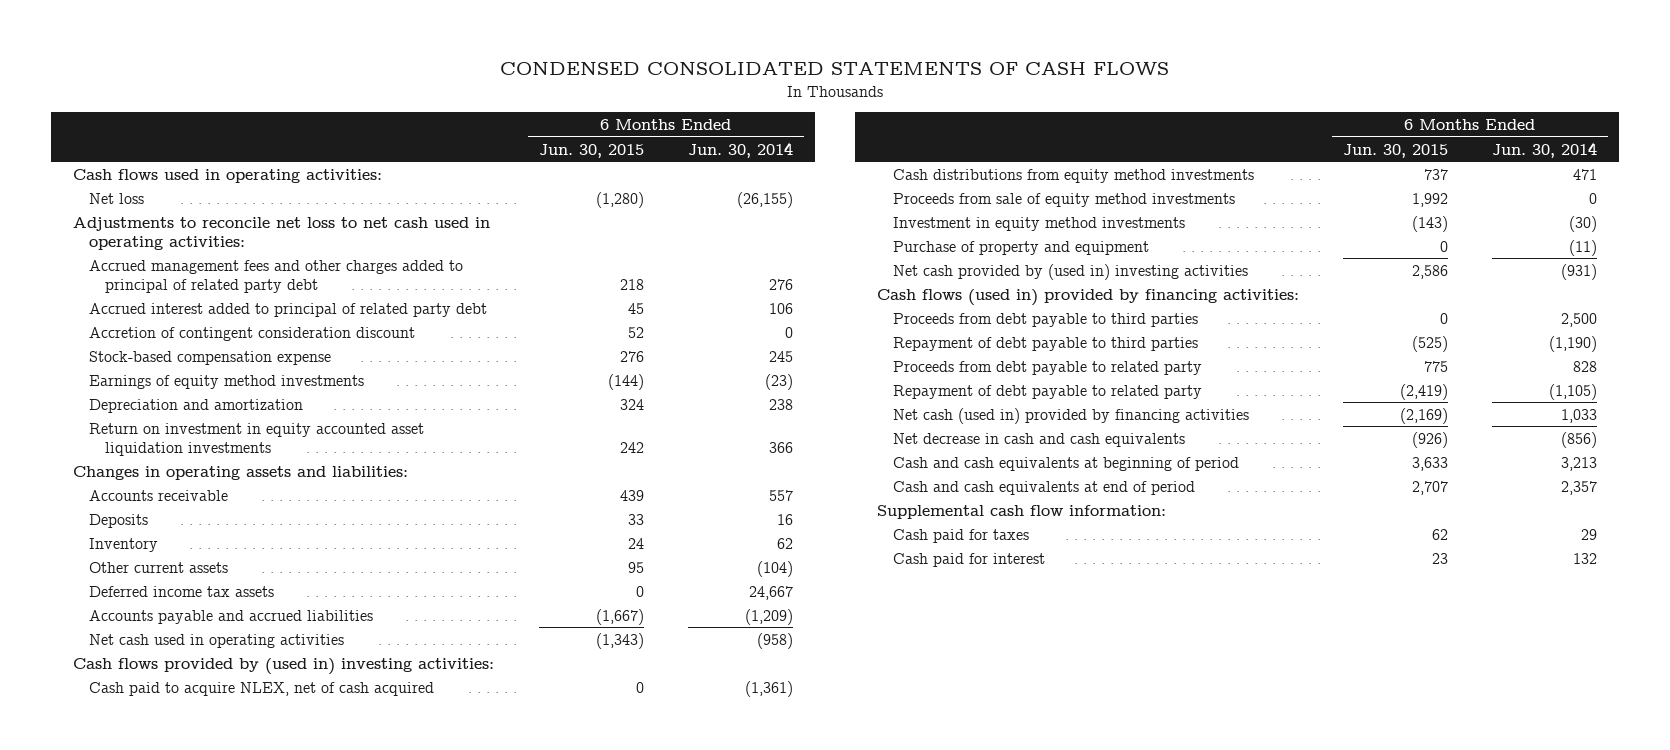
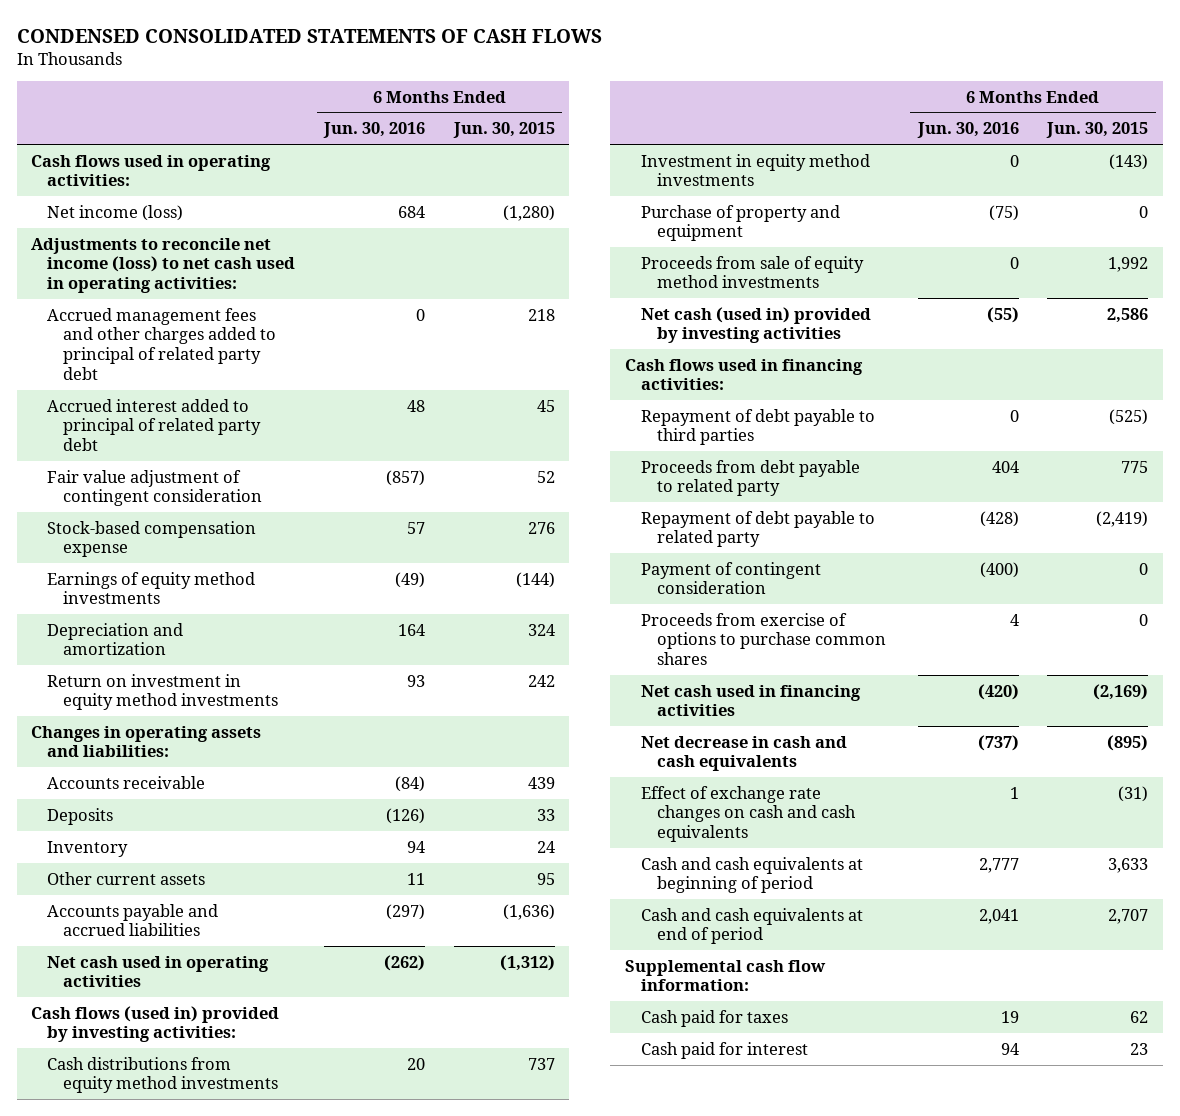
- | 6 Months Ended Jun. 30, 2015 | 6 Months Ended Jun. 30, 2014
+ | 6 Months Ended Jun. 30, 2016 | 6 Months Ended Jun. 30, 2015
- Net loss | (1,280) | (26,155)
- Adjustments to reconcile net loss to net cash used in operating activities:
+ Net income (loss) | 684 | (1,280)
+ Adjustments to reconcile net income (loss) to net cash used in operating activities:
- Accretion of contingent consideration discount | 52 | 0
+ Fair value adjustment of contingent consideration | (857) | 52
- Return on investment in equity accounted asset liquidation investments | 242 | 366
+ Return on investment in equity method investments | 93 | 242
- Deferred income tax assets | 0 | 24,667
- Accounts payable and accrued liabilities | (1,667) | (1,209)
- Net cash used in operating activities | (1,343) | (958)
- Cash flows provided by (used in) investing activities:
- Cash paid to acquire NLEX, net of cash acquired | 0 | (1,361)
+ Accounts payable and accrued liabilities | (297) | (1,636)
+ Net cash used in operating activities | (262) | (1,312)
+ Cash flows (used in) provided by investing activities:
- Net cash provided by (used in) investing activities | 2,586 | (931)
- Cash flows (used in) provided by financing activities:
- Proceeds from debt payable to third parties | 0 | 2,500
moved down: Proceeds from sale of equity method investments | 0 | 1,992
+ Net cash (used in) provided by investing activities | (55) | 2,586
+ Cash flows used in financing activities:
- Net cash (used in) provided by financing activities | (2,169) | 1,033
- Net decrease in cash and cash equivalents | (926) | (856)
+ Payment of contingent consideration | (400) | 0
+ Proceeds from exercise of options to purchase common shares | 4 | 0
+ Net cash used in financing activities | (420) | (2,169)
+ Net decrease in cash and cash equivalents | (737) | (895)
+ Effect of exchange rate changes on cash and cash equivalents | 1 | (31)

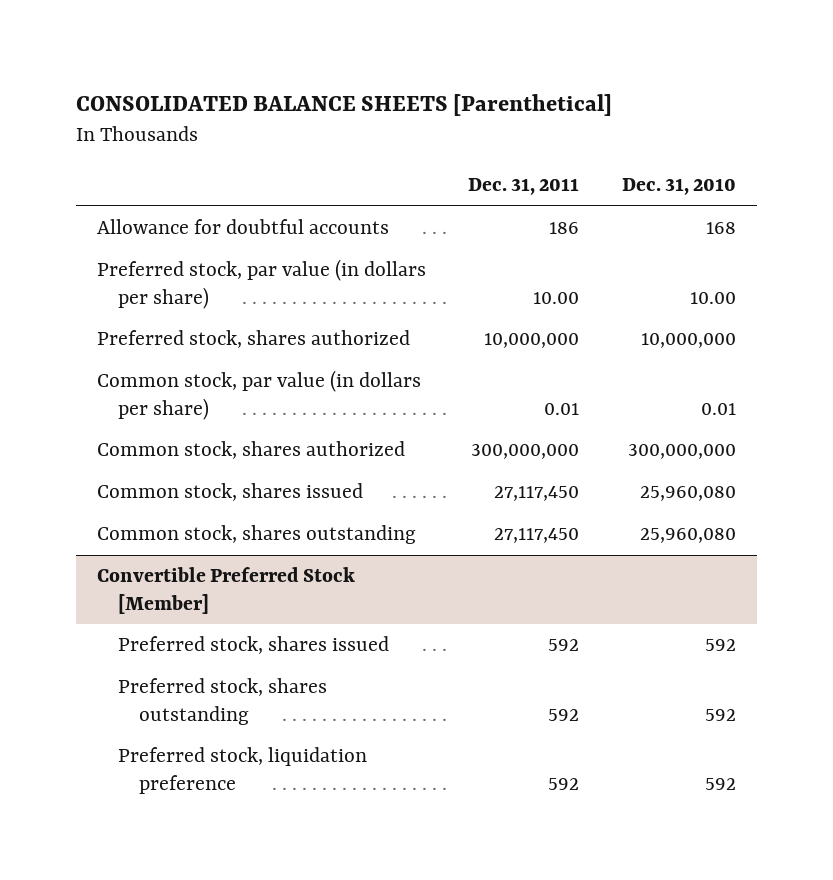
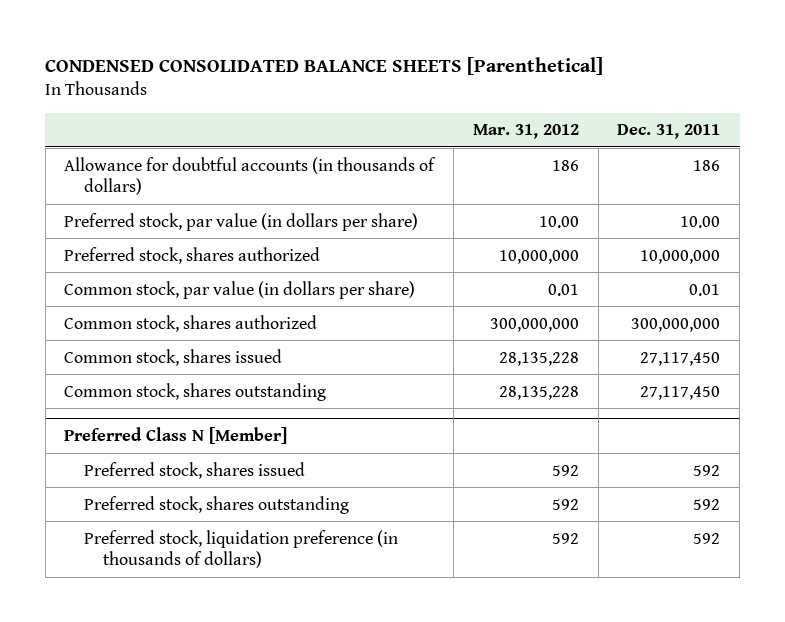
- CONSOLIDATED BALANCE SHEETS [Parenthetical]
+ CONDENSED CONSOLIDATED BALANCE SHEETS [Parenthetical]
- | Dec. 31, 2011 | Dec. 31, 2010
+ | Mar. 31, 2012 | Dec. 31, 2011
- Allowance for doubtful accounts | 186 | 168
+ Allowance for doubtful accounts (in thousands of dollars) | 186 | 186
- Convertible Preferred Stock [Member]
+ Preferred Class N [Member]
- Preferred stock, liquidation preference | 592 | 592
+ Preferred stock, liquidation preference (in thousands of dollars) | 592 | 592

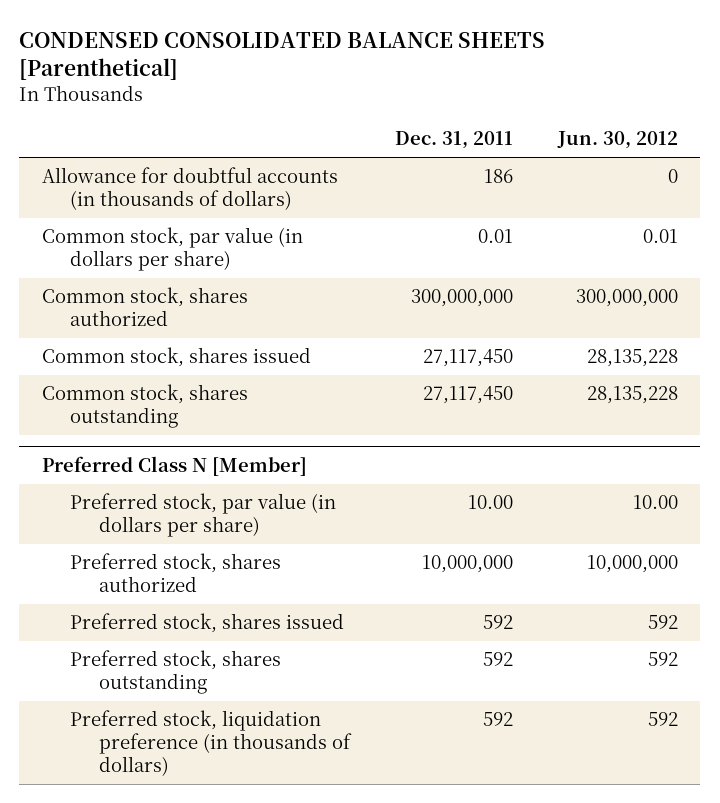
- | Mar. 31, 2012 | Dec. 31, 2011
+ | Dec. 31, 2011 | Jun. 30, 2012
- Preferred stock, par value (in dollars per share) | 10.00 | 10.00
- Preferred stock, shares authorized | 10,000,000 | 10,000,000
@ Preferred Class N [Member]
+ Preferred stock, par value (in dollars per share) | 10.00 | 10.00
+ Preferred stock, shares authorized | 10,000,000 | 10,000,000

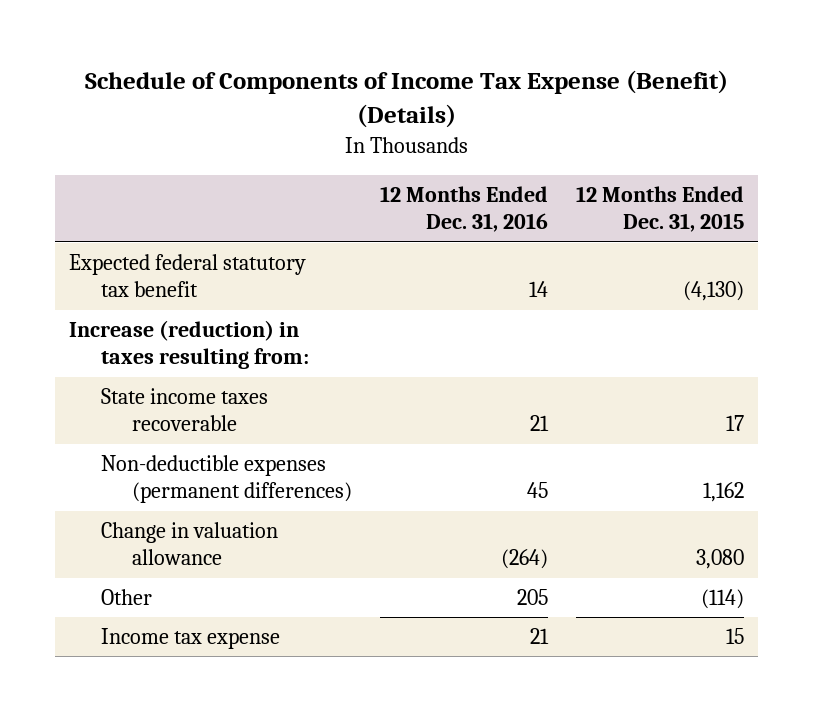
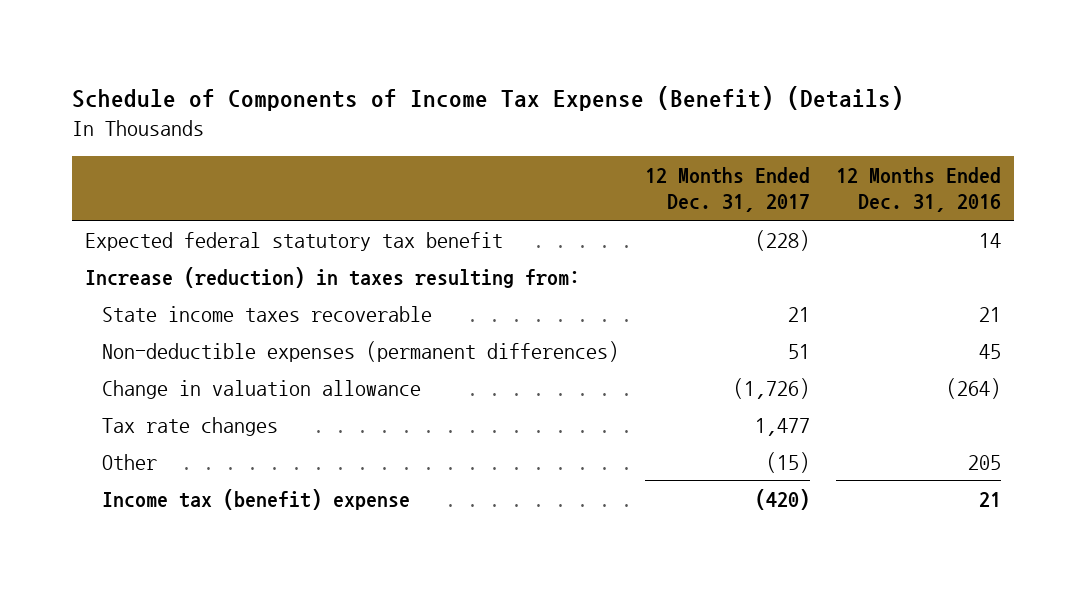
- | 12 Months Ended Dec. 31, 2016 | 12 Months Ended Dec. 31, 2015
+ | 12 Months Ended Dec. 31, 2017 | 12 Months Ended Dec. 31, 2016
+ Tax rate changes | 1,477 |
- Income tax expense | 21 | 15
+ Income tax (benefit) expense | (420) | 21

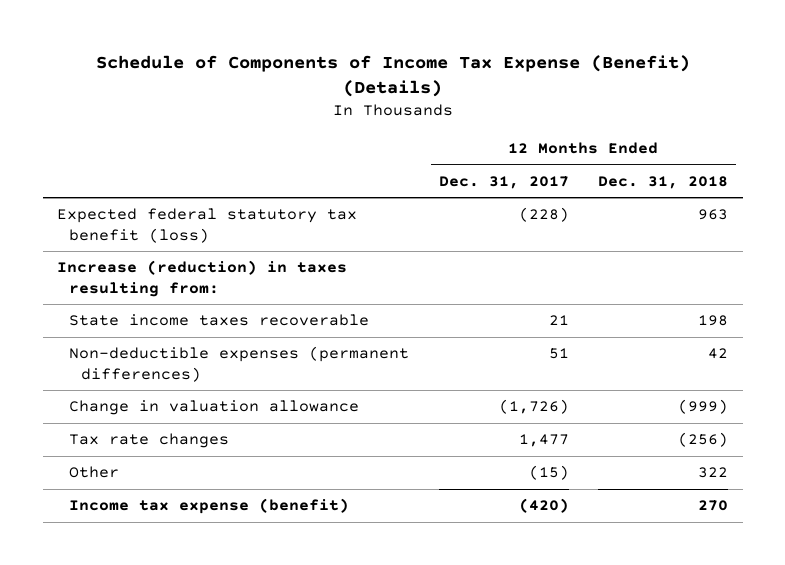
- | 12 Months Ended Dec. 31, 2017 | 12 Months Ended Dec. 31, 2016
+ | 12 Months Ended Dec. 31, 2017 | 12 Months Ended Dec. 31, 2018
- Expected federal statutory tax benefit | (228) | 14
+ Expected federal statutory tax benefit (loss) | (228) | 963
- Income tax (benefit) expense | (420) | 21
+ Income tax expense (benefit) | (420) | 270

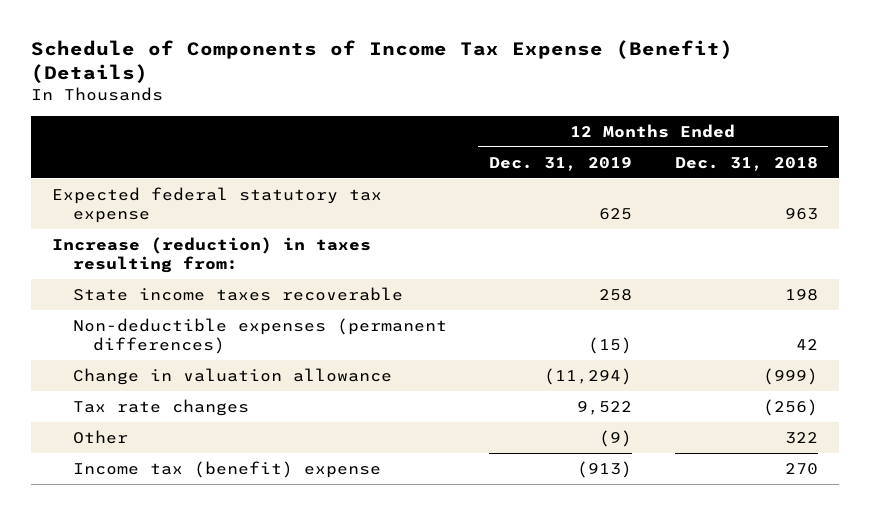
- | 12 Months Ended Dec. 31, 2017 | 12 Months Ended Dec. 31, 2018
+ | 12 Months Ended Dec. 31, 2019 | 12 Months Ended Dec. 31, 2018
- Expected federal statutory tax benefit (loss) | (228) | 963
+ Expected federal statutory tax expense | 625 | 963
- Income tax expense (benefit) | (420) | 270
+ Income tax (benefit) expense | (913) | 270

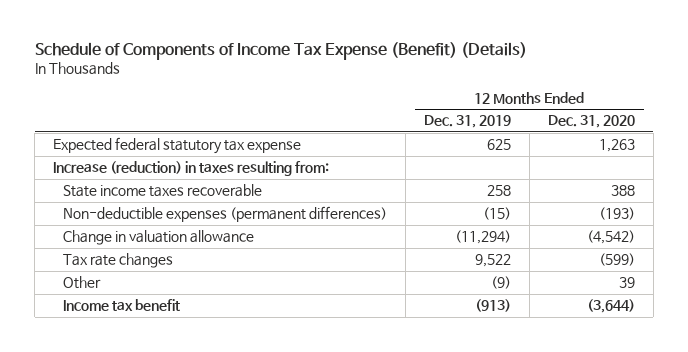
- | 12 Months Ended Dec. 31, 2019 | 12 Months Ended Dec. 31, 2018
+ | 12 Months Ended Dec. 31, 2019 | 12 Months Ended Dec. 31, 2020
- Income tax (benefit) expense | (913) | 270
+ Income tax benefit | (913) | (3,644)

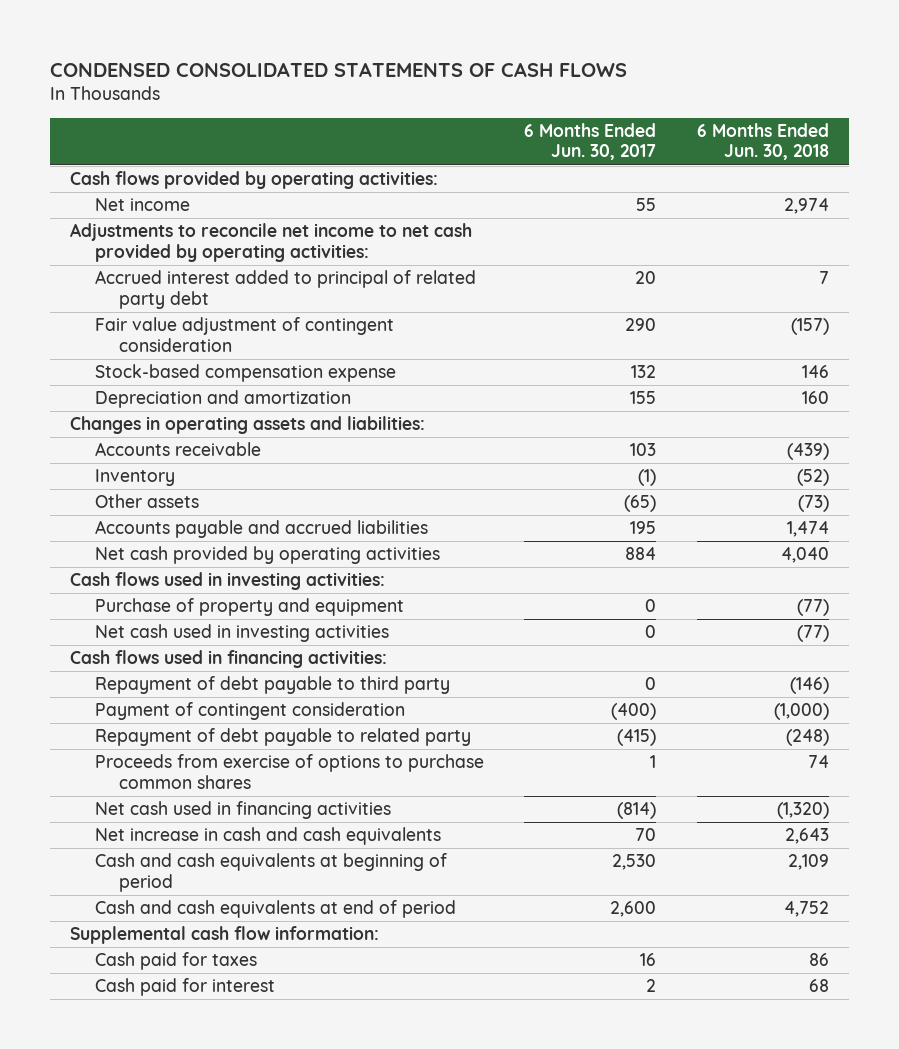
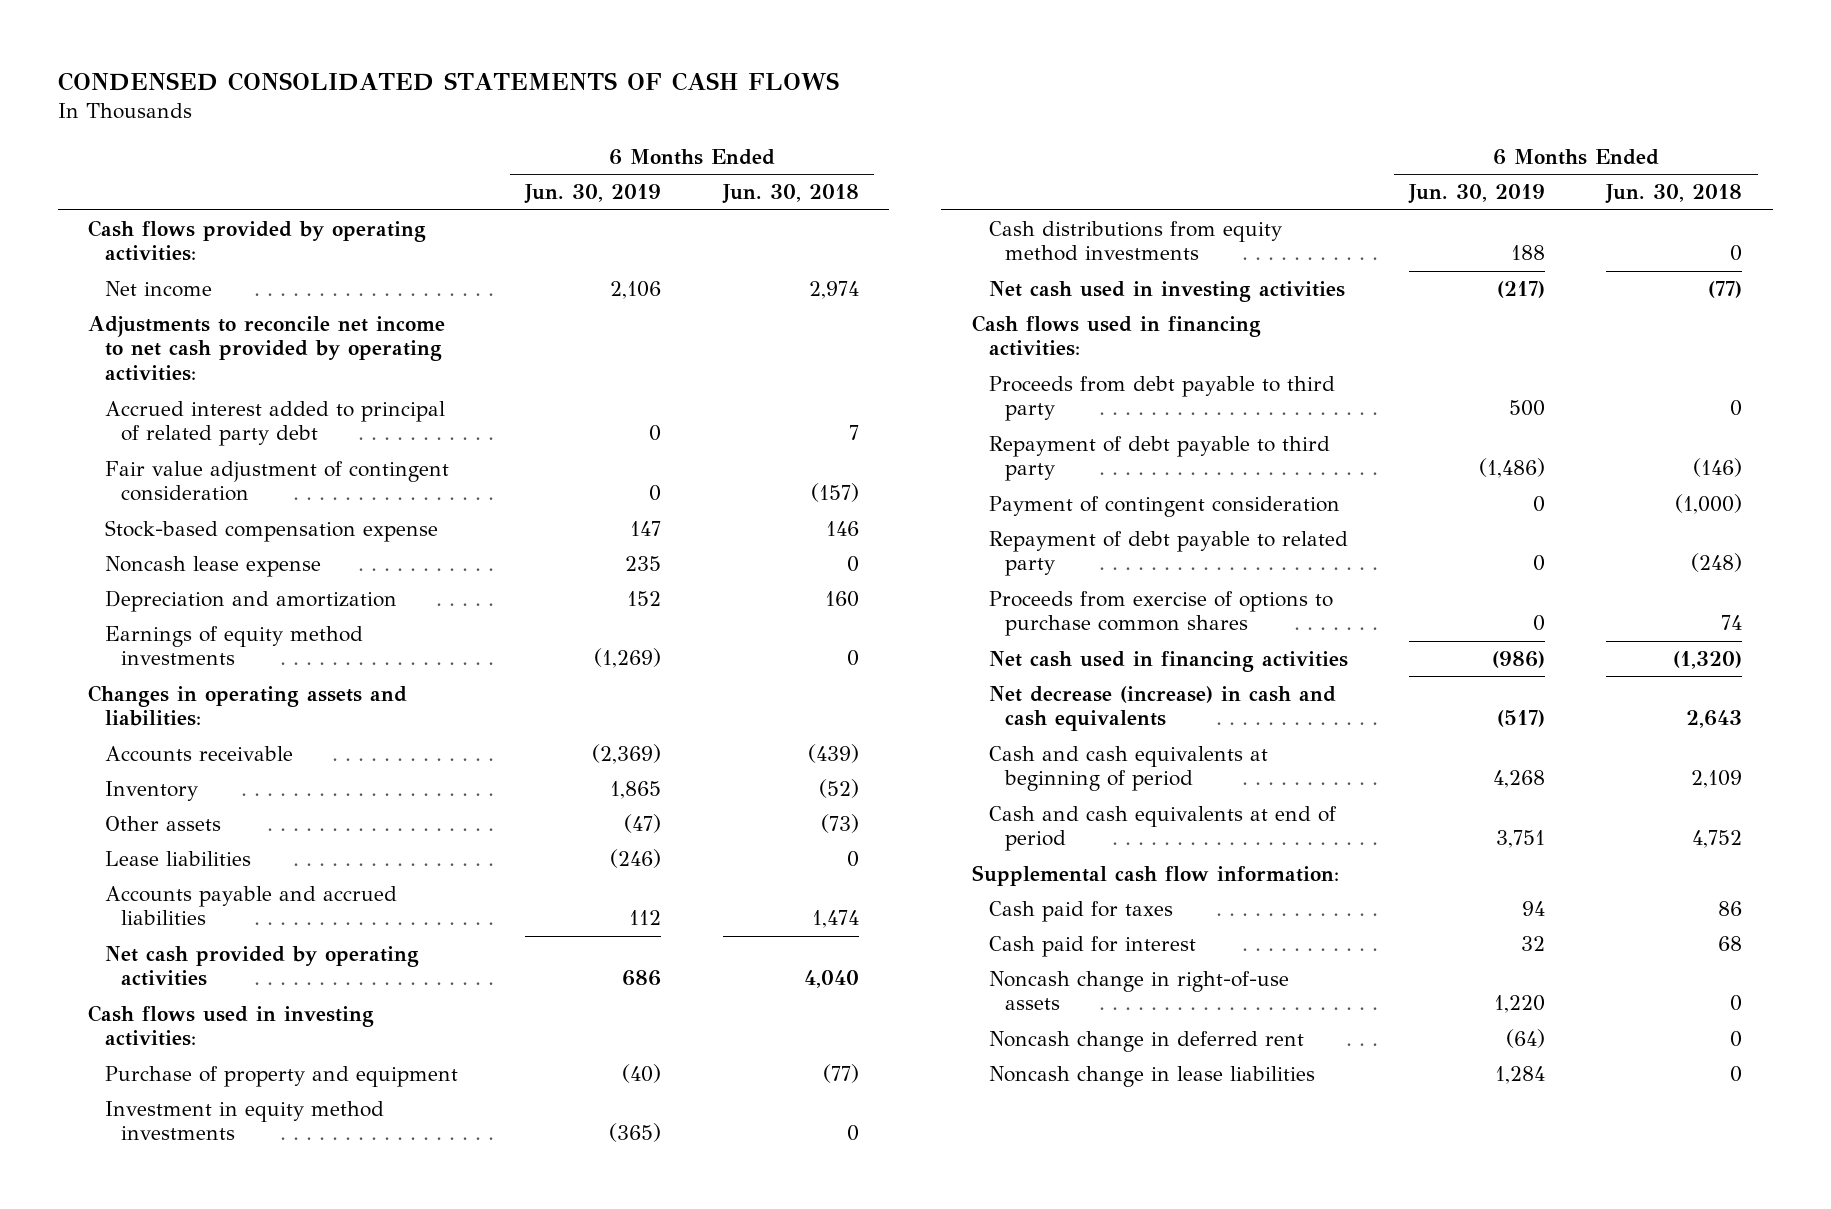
- | 6 Months Ended Jun. 30, 2017 | 6 Months Ended Jun. 30, 2018
+ | 6 Months Ended Jun. 30, 2019 | 6 Months Ended Jun. 30, 2018
+ Noncash lease expense | 235 | 0
+ Earnings of equity method investments | (1,269) | 0
+ Lease liabilities | (246) | 0
+ Investment in equity method investments | (365) | 0
+ Cash distributions from equity method investments | 188 | 0
+ Proceeds from debt payable to third party | 500 | 0
- Net increase in cash and cash equivalents | 70 | 2,643
+ Net decrease (increase) in cash and cash equivalents | (517) | 2,643
+ Noncash change in right-of-use assets | 1,220 | 0
+ Noncash change in deferred rent | (64) | 0
+ Noncash change in lease liabilities | 1,284 | 0

